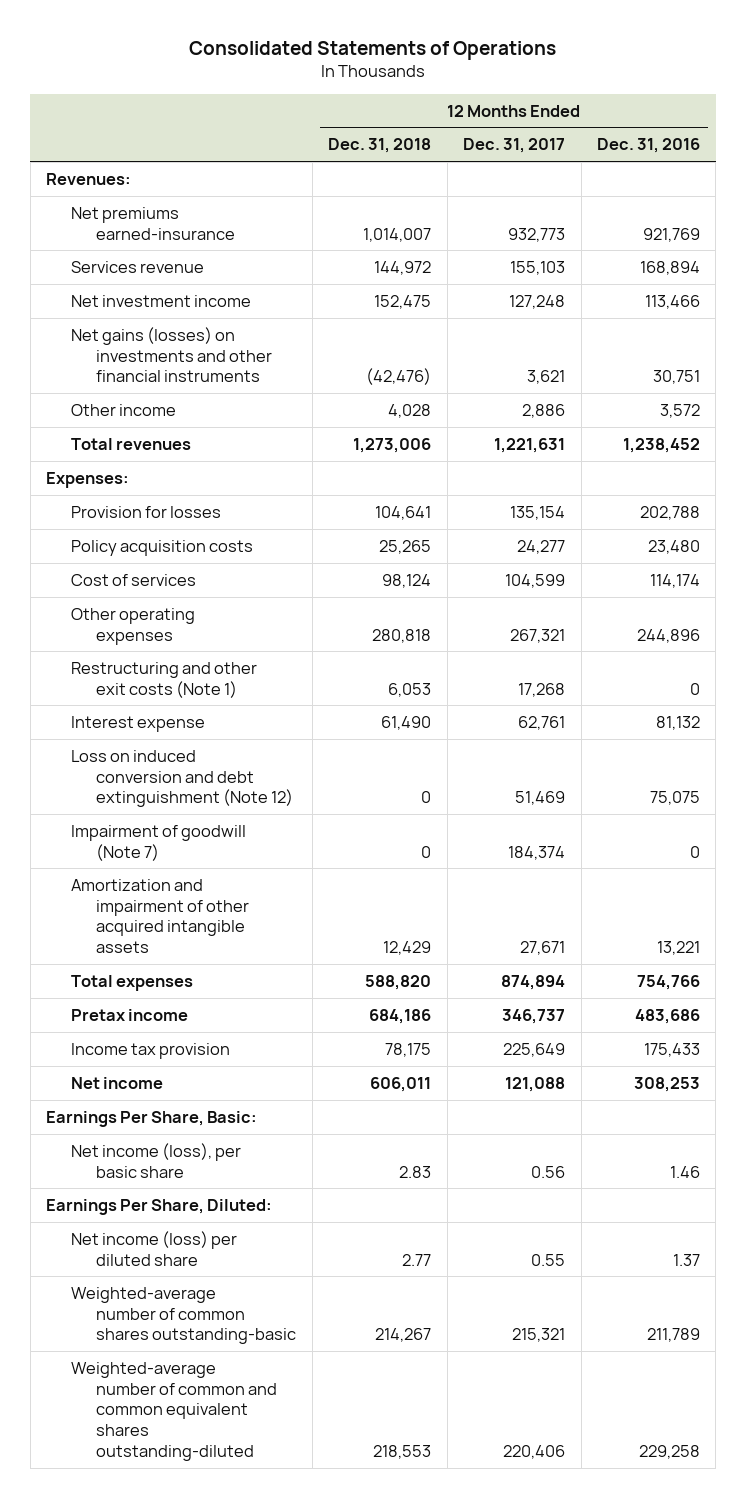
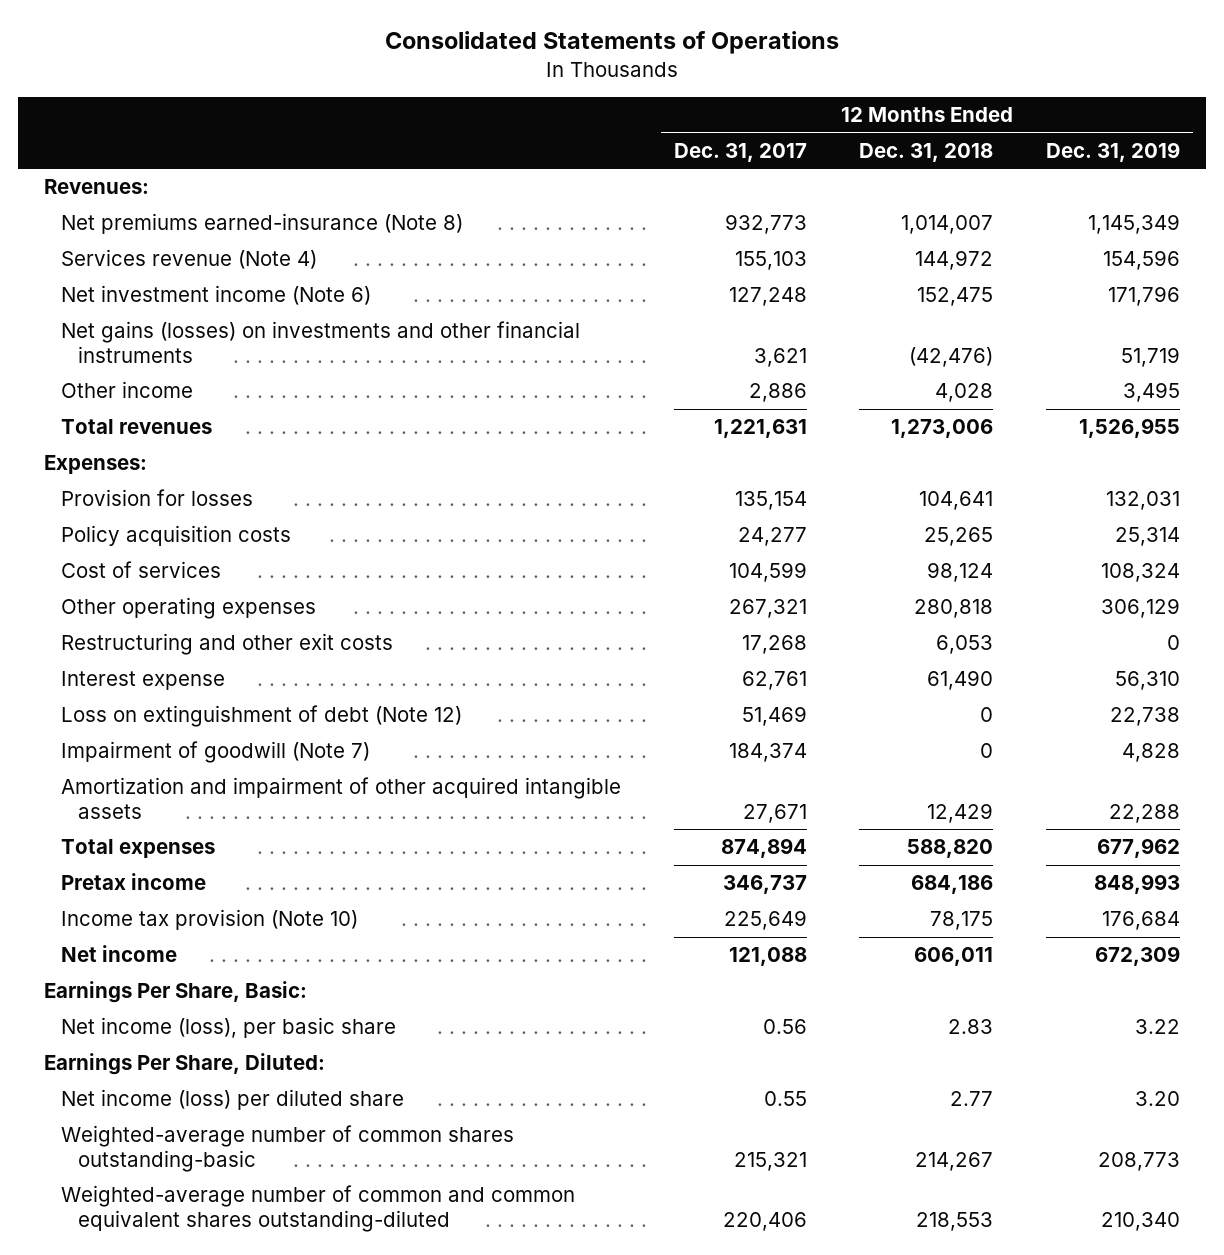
- | 12 Months Ended Dec. 31, 2018 | 12 Months Ended Dec. 31, 2017 | 12 Months Ended Dec. 31, 2016
+ | 12 Months Ended Dec. 31, 2017 | 12 Months Ended Dec. 31, 2018 | 12 Months Ended Dec. 31, 2019
- Net premiums earned-insurance | 1,014,007 | 932,773 | 921,769
- Services revenue | 144,972 | 155,103 | 168,894
- Net investment income | 152,475 | 127,248 | 113,466
+ Net premiums earned-insurance (Note 8) | 932,773 | 1,014,007 | 1,145,349
+ Services revenue (Note 4) | 155,103 | 144,972 | 154,596
+ Net investment income (Note 6) | 127,248 | 152,475 | 171,796
- Restructuring and other exit costs (Note 1) | 6,053 | 17,268 | 0
+ Restructuring and other exit costs | 17,268 | 6,053 | 0
- Loss on induced conversion and debt extinguishment (Note 12) | 0 | 51,469 | 75,075
+ Loss on extinguishment of debt (Note 12) | 51,469 | 0 | 22,738
- Income tax provision | 78,175 | 225,649 | 175,433
+ Income tax provision (Note 10) | 225,649 | 78,175 | 176,684

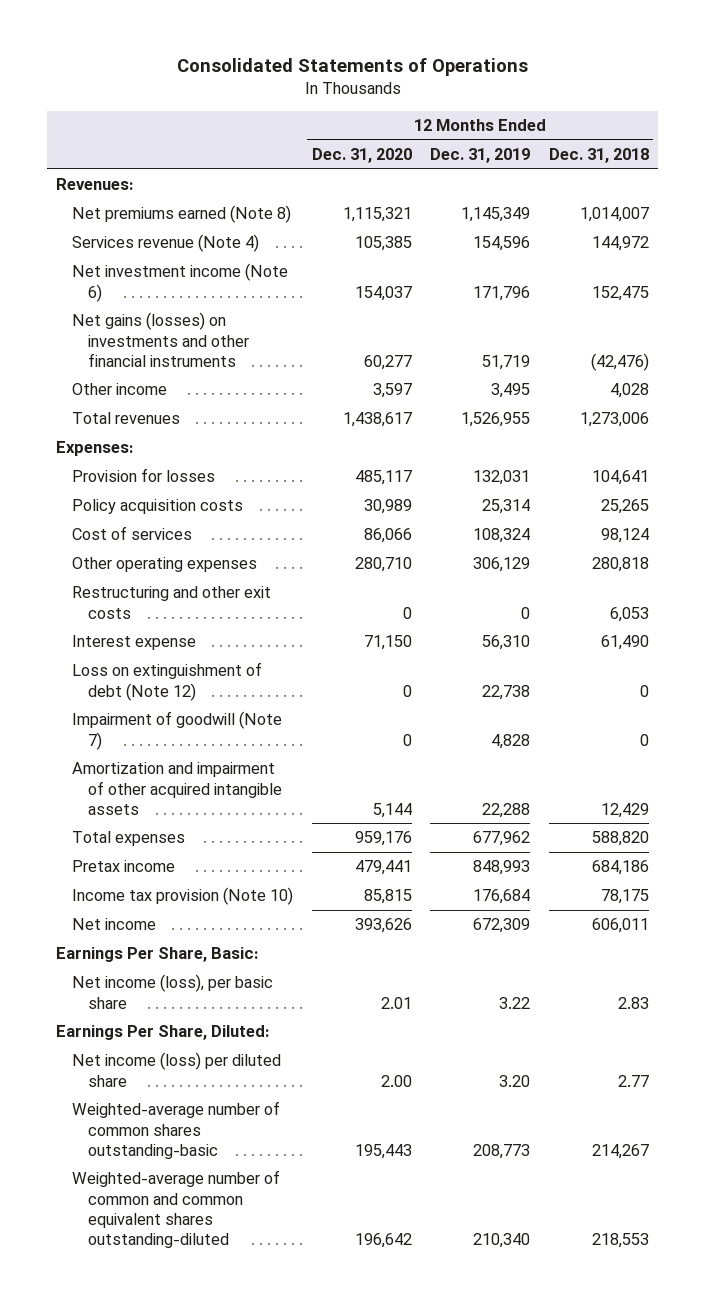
- | 12 Months Ended Dec. 31, 2017 | 12 Months Ended Dec. 31, 2018 | 12 Months Ended Dec. 31, 2019
+ | 12 Months Ended Dec. 31, 2020 | 12 Months Ended Dec. 31, 2019 | 12 Months Ended Dec. 31, 2018
- Net premiums earned-insurance (Note 8) | 932,773 | 1,014,007 | 1,145,349
+ Net premiums earned (Note 8) | 1,115,321 | 1,145,349 | 1,014,007

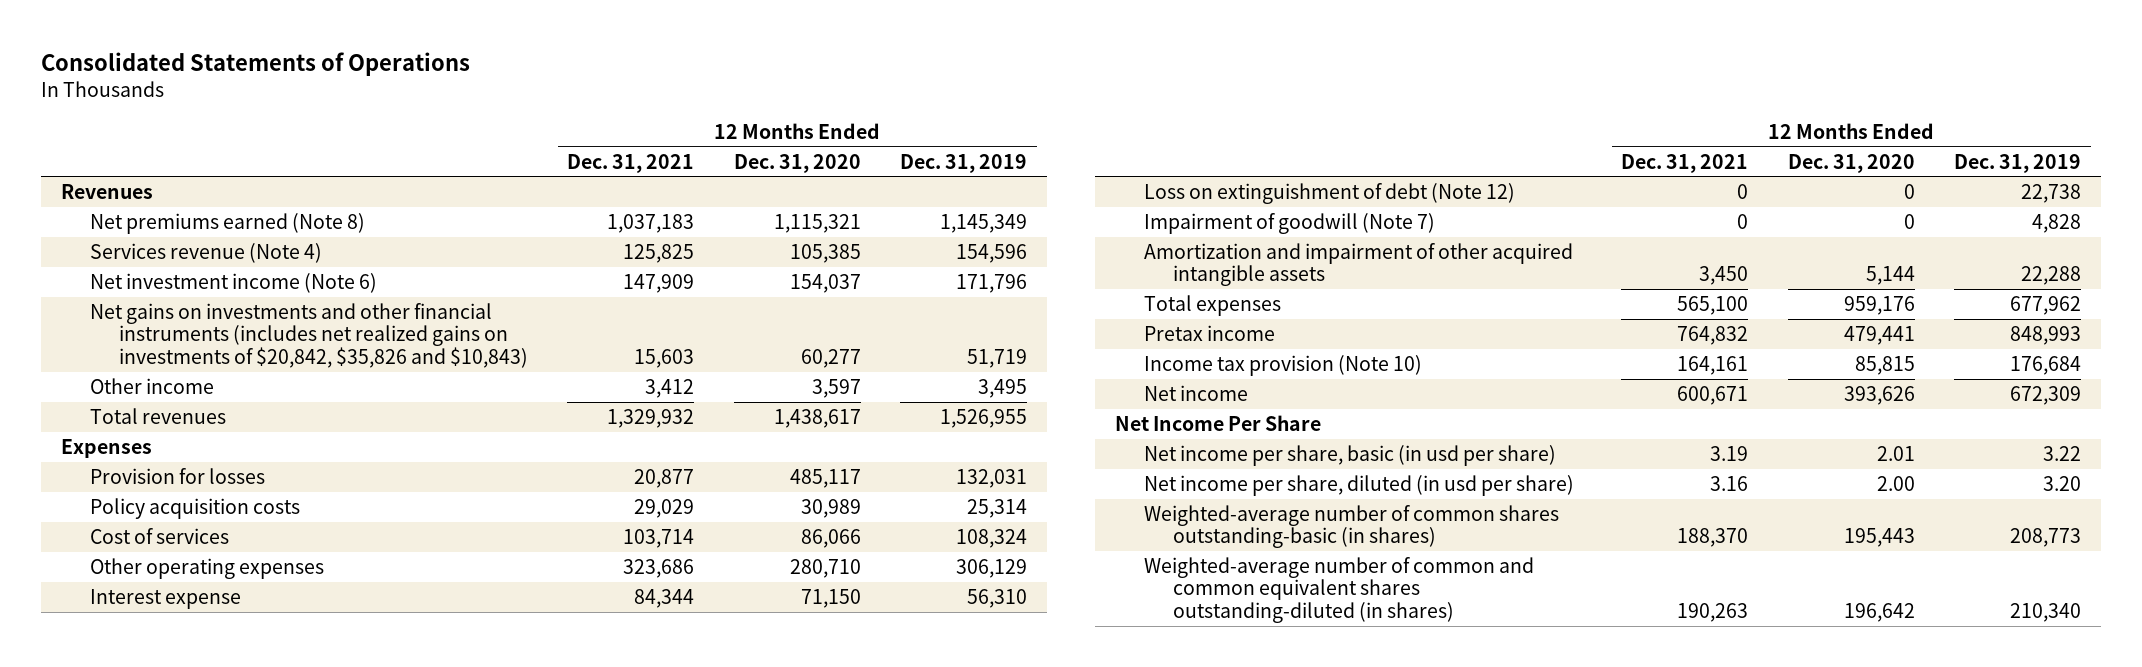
- | 12 Months Ended Dec. 31, 2020 | 12 Months Ended Dec. 31, 2019 | 12 Months Ended Dec. 31, 2018
+ | 12 Months Ended Dec. 31, 2021 | 12 Months Ended Dec. 31, 2020 | 12 Months Ended Dec. 31, 2019
- Revenues:
+ Revenues
- Net gains (losses) on investments and other financial instruments | 60,277 | 51,719 | (42,476)
+ Net gains on investments and other financial instruments (includes net realized gains on investments of $20,842, $35,826 and $10,843) | 15,603 | 60,277 | 51,719
- Expenses:
+ Expenses
- Restructuring and other exit costs | 0 | 0 | 6,053
- Earnings Per Share, Basic:
- Net income (loss), per basic share | 2.01 | 3.22 | 2.83
- Earnings Per Share, Diluted:
- Net income (loss) per diluted share | 2.00 | 3.20 | 2.77
- Weighted-average number of common shares outstanding-basic | 195,443 | 208,773 | 214,267
- Weighted-average number of common and common equivalent shares outstanding-diluted | 196,642 | 210,340 | 218,553
+ Net Income Per Share
+ Net income per share, basic (in usd per share) | 3.19 | 2.01 | 3.22
+ Net income per share, diluted (in usd per share) | 3.16 | 2.00 | 3.20
+ Weighted-average number of common shares outstanding-basic (in shares) | 188,370 | 195,443 | 208,773
+ Weighted-average number of common and common equivalent shares outstanding-diluted (in shares) | 190,263 | 196,642 | 210,340

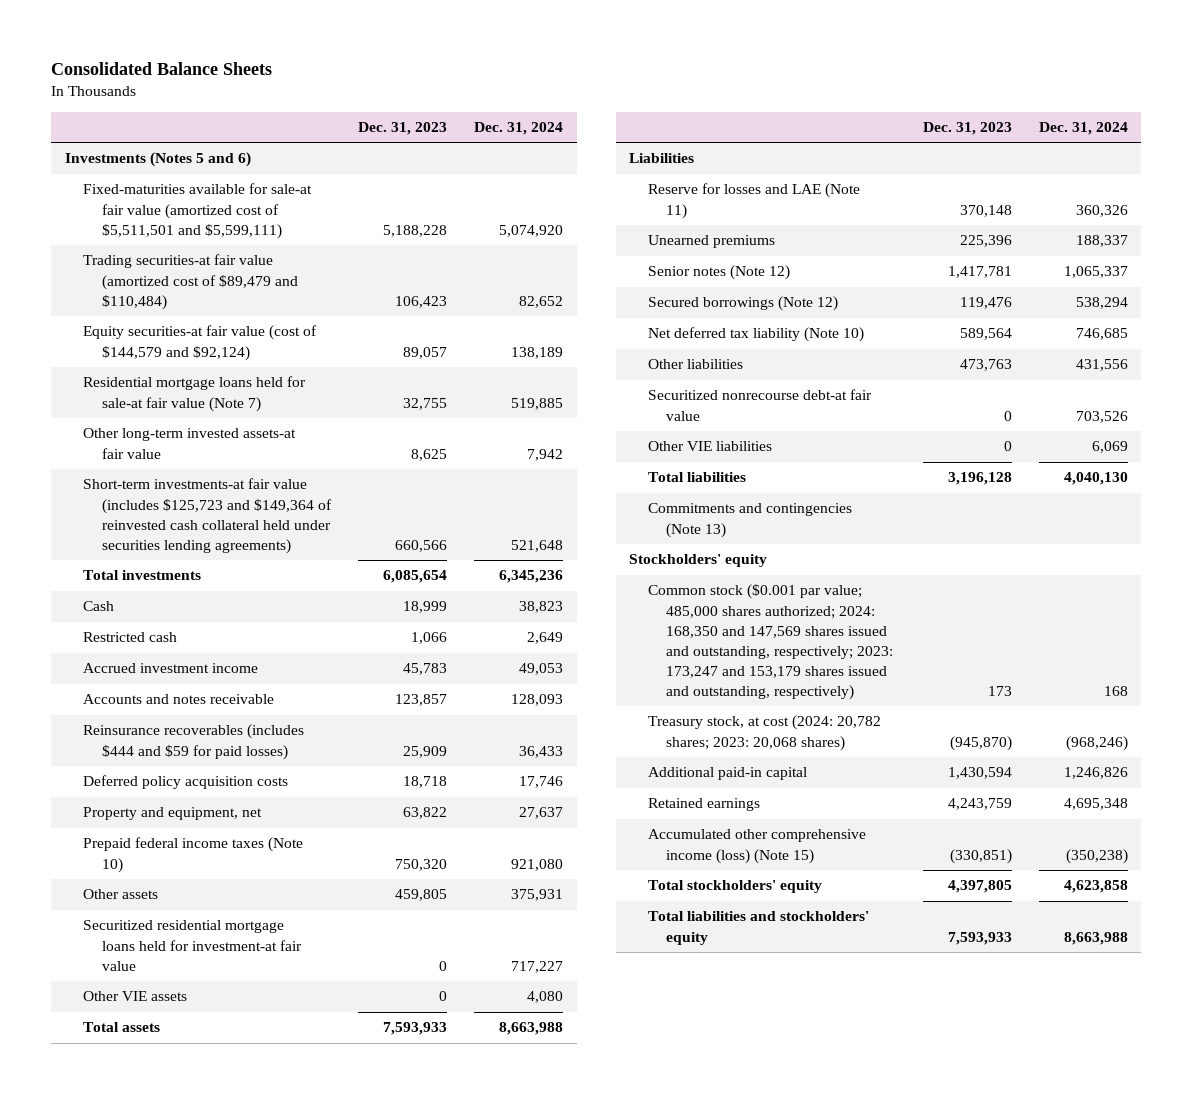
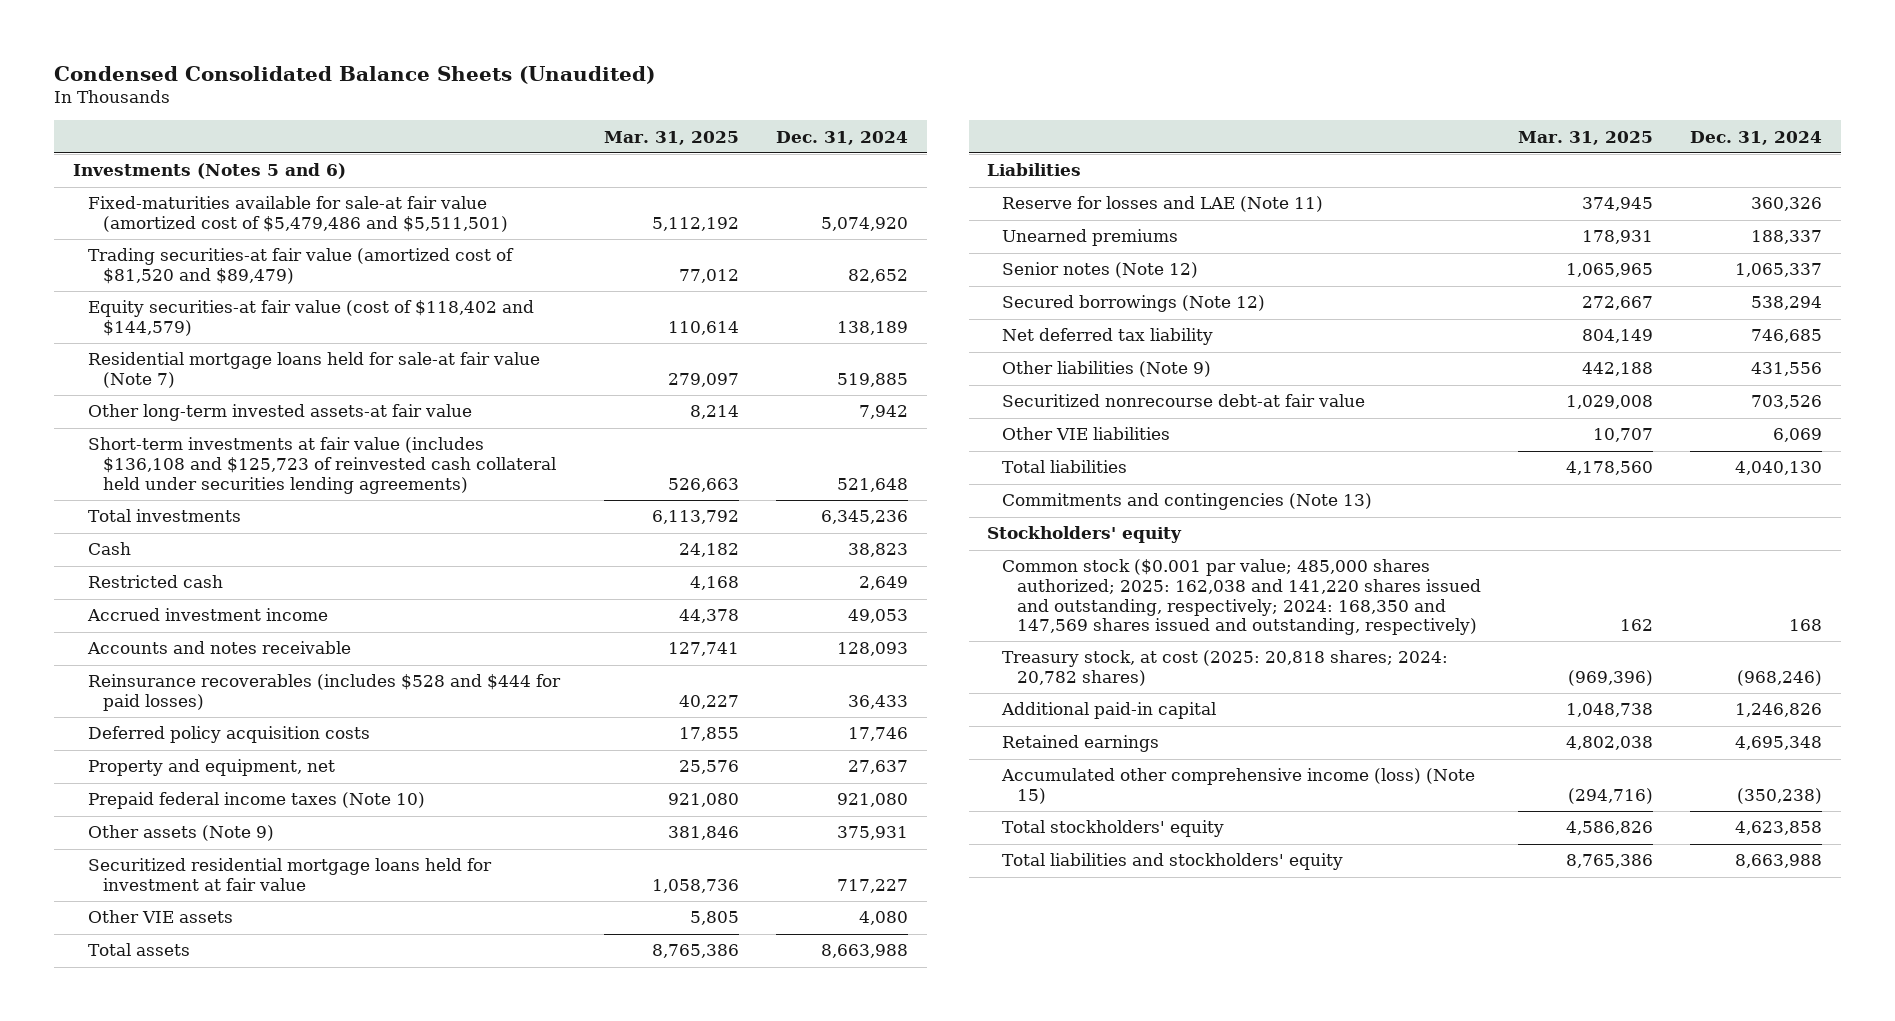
- Consolidated Balance Sheets
+ Condensed Consolidated Balance Sheets (Unaudited)
- | Dec. 31, 2023 | Dec. 31, 2024
+ | Mar. 31, 2025 | Dec. 31, 2024
- Fixed-maturities available for sale-at fair value (amortized cost of $5,511,501 and $5,599,111) | 5,188,228 | 5,074,920
- Trading securities-at fair value (amortized cost of $89,479 and $110,484) | 106,423 | 82,652
- Equity securities-at fair value (cost of $144,579 and $92,124) | 89,057 | 138,189
+ Fixed-maturities available for sale-at fair value (amortized cost of $5,479,486 and $5,511,501) | 5,112,192 | 5,074,920
+ Trading securities-at fair value (amortized cost of $81,520 and $89,479) | 77,012 | 82,652
+ Equity securities-at fair value (cost of $118,402 and $144,579) | 110,614 | 138,189
- Short-term investments-at fair value (includes $125,723 and $149,364 of reinvested cash collateral held under securities lending agreements) | 660,566 | 521,648
+ Short-term investments at fair value (includes $136,108 and $125,723 of reinvested cash collateral held under securities lending agreements) | 526,663 | 521,648
- Reinsurance recoverables (includes $444 and $59 for paid losses) | 25,909 | 36,433
+ Reinsurance recoverables (includes $528 and $444 for paid losses) | 40,227 | 36,433
- Other assets | 459,805 | 375,931
- Securitized residential mortgage loans held for investment-at fair value | 0 | 717,227
+ Other assets (Note 9) | 381,846 | 375,931
+ Securitized residential mortgage loans held for investment at fair value | 1,058,736 | 717,227
- Net deferred tax liability (Note 10) | 589,564 | 746,685
- Other liabilities | 473,763 | 431,556
+ Net deferred tax liability | 804,149 | 746,685
+ Other liabilities (Note 9) | 442,188 | 431,556
- Common stock ($0.001 par value; 485,000 shares authorized; 2024: 168,350 and 147,569 shares issued and outstanding, respectively; 2023: 173,247 and 153,179 shares issued and outstanding, respectively) | 173 | 168
- Treasury stock, at cost (2024: 20,782 shares; 2023: 20,068 shares) | (945,870) | (968,246)
+ Common stock ($0.001 par value; 485,000 shares authorized; 2025: 162,038 and 141,220 shares issued and outstanding, respectively; 2024: 168,350 and 147,569 shares issued and outstanding, respectively) | 162 | 168
+ Treasury stock, at cost (2025: 20,818 shares; 2024: 20,782 shares) | (969,396) | (968,246)

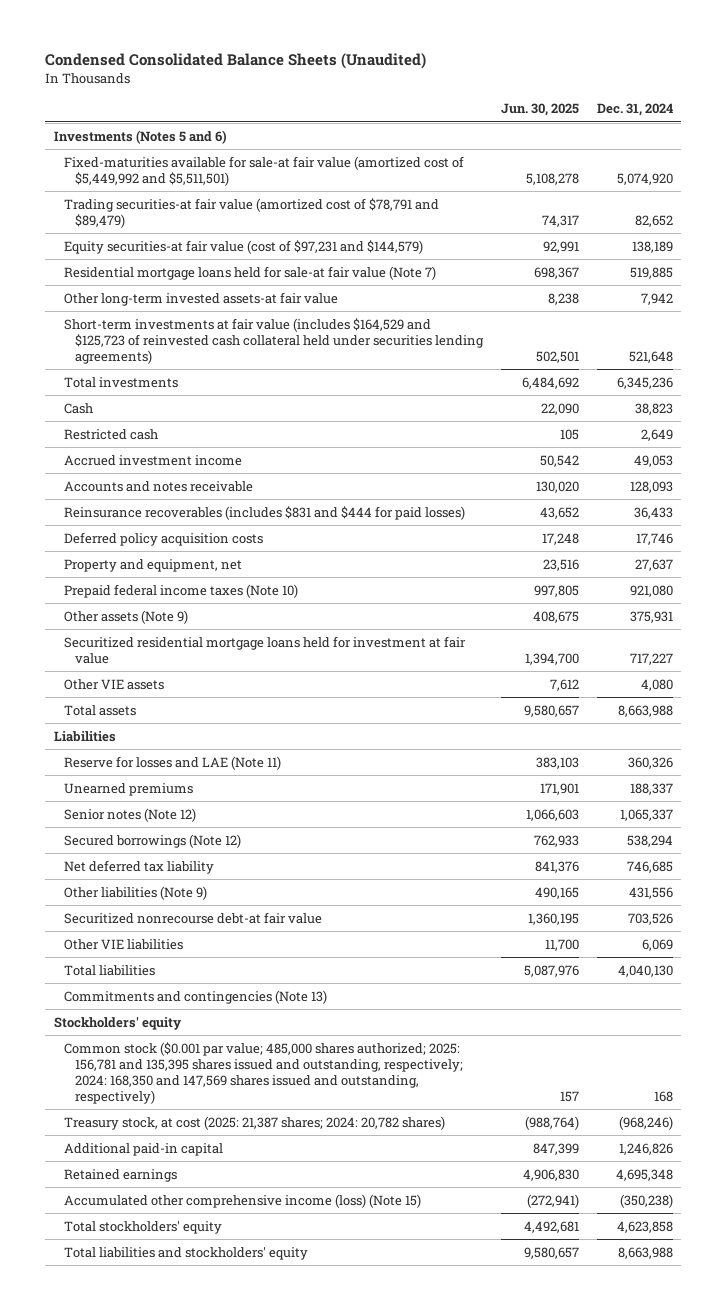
- | Mar. 31, 2025 | Dec. 31, 2024
+ | Jun. 30, 2025 | Dec. 31, 2024
- Fixed-maturities available for sale-at fair value (amortized cost of $5,479,486 and $5,511,501) | 5,112,192 | 5,074,920
- Trading securities-at fair value (amortized cost of $81,520 and $89,479) | 77,012 | 82,652
- Equity securities-at fair value (cost of $118,402 and $144,579) | 110,614 | 138,189
+ Fixed-maturities available for sale-at fair value (amortized cost of $5,449,992 and $5,511,501) | 5,108,278 | 5,074,920
+ Trading securities-at fair value (amortized cost of $78,791 and $89,479) | 74,317 | 82,652
+ Equity securities-at fair value (cost of $97,231 and $144,579) | 92,991 | 138,189
- Short-term investments at fair value (includes $136,108 and $125,723 of reinvested cash collateral held under securities lending agreements) | 526,663 | 521,648
+ Short-term investments at fair value (includes $164,529 and $125,723 of reinvested cash collateral held under securities lending agreements) | 502,501 | 521,648
- Reinsurance recoverables (includes $528 and $444 for paid losses) | 40,227 | 36,433
+ Reinsurance recoverables (includes $831 and $444 for paid losses) | 43,652 | 36,433
- Common stock ($0.001 par value; 485,000 shares authorized; 2025: 162,038 and 141,220 shares issued and outstanding, respectively; 2024: 168,350 and 147,569 shares issued and outstanding, respectively) | 162 | 168
- Treasury stock, at cost (2025: 20,818 shares; 2024: 20,782 shares) | (969,396) | (968,246)
+ Common stock ($0.001 par value; 485,000 shares authorized; 2025: 156,781 and 135,395 shares issued and outstanding, respectively; 2024: 168,350 and 147,569 shares issued and outstanding, respectively) | 157 | 168
+ Treasury stock, at cost (2025: 21,387 shares; 2024: 20,782 shares) | (988,764) | (968,246)

